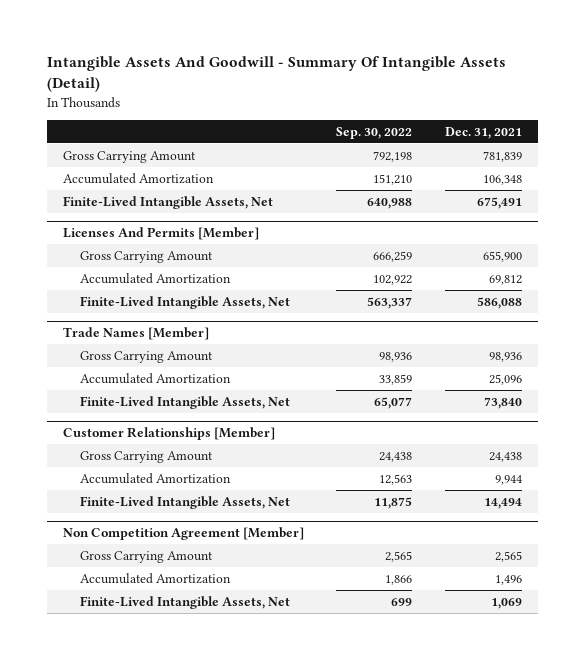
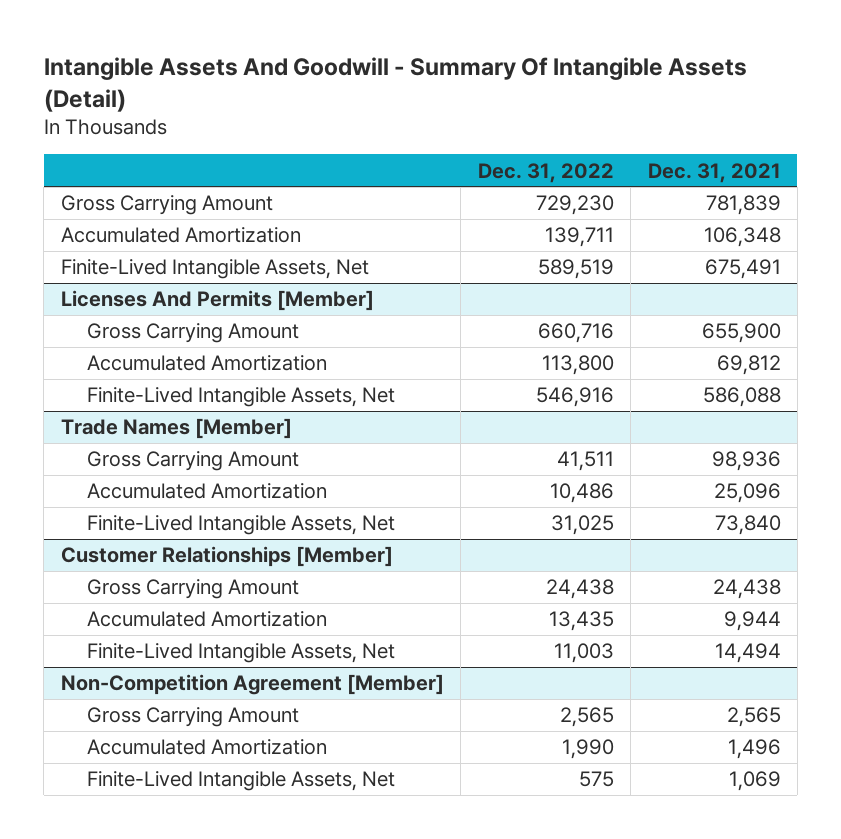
- | Sep. 30, 2022 | Dec. 31, 2021
+ | Dec. 31, 2022 | Dec. 31, 2021
- Non Competition Agreement [Member]
+ Non-Competition Agreement [Member]

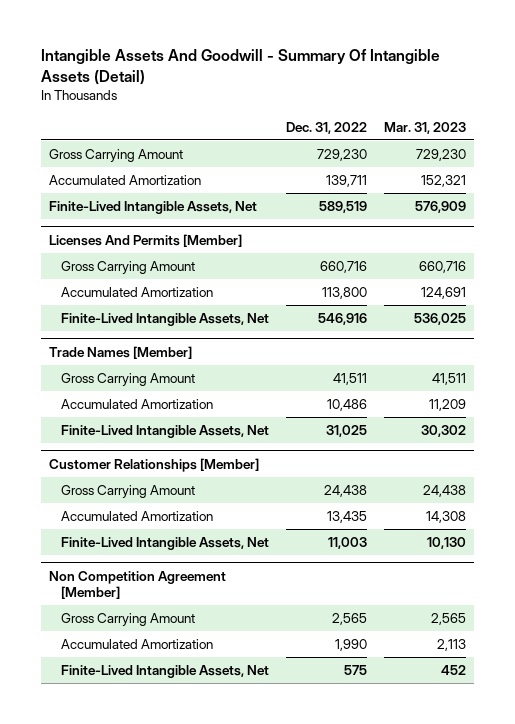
- | Dec. 31, 2022 | Dec. 31, 2021
+ | Dec. 31, 2022 | Mar. 31, 2023
- Non-Competition Agreement [Member]
+ Non Competition Agreement [Member]

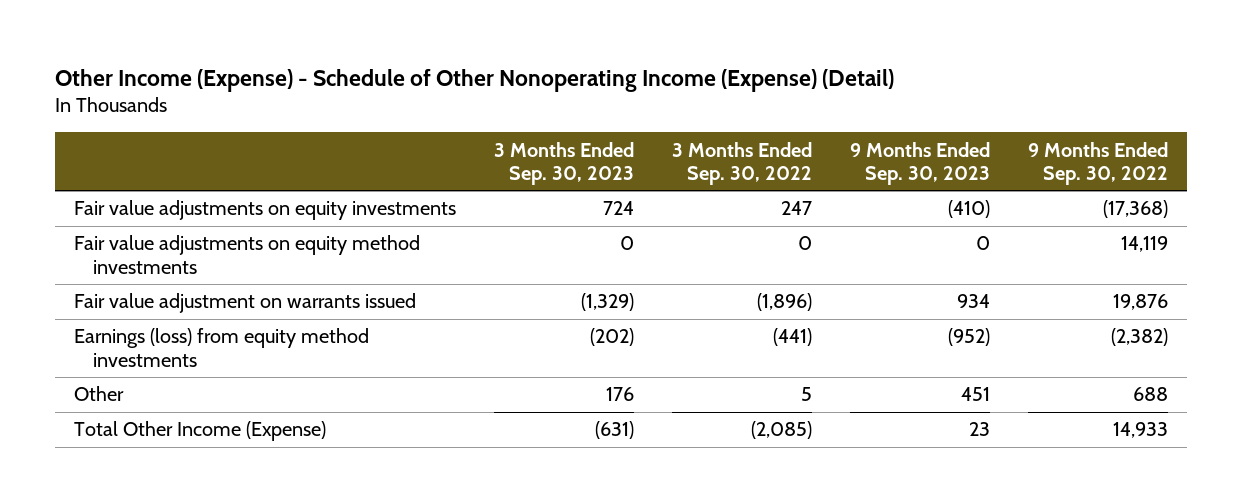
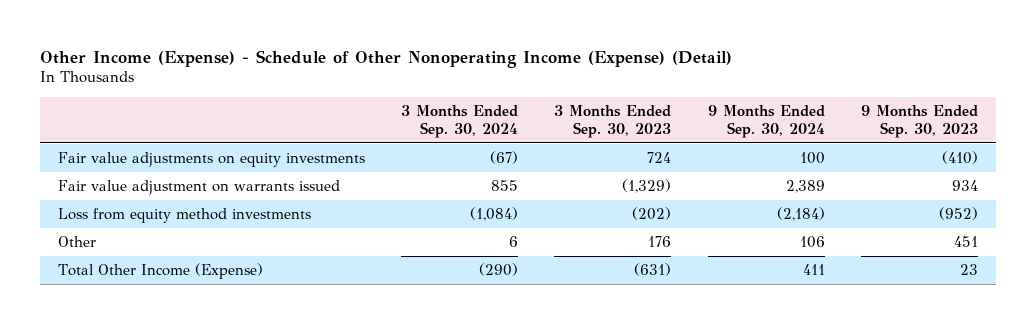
- | 3 Months Ended Sep. 30, 2023 | 3 Months Ended Sep. 30, 2022 | 9 Months Ended Sep. 30, 2023 | 9 Months Ended Sep. 30, 2022
+ | 3 Months Ended Sep. 30, 2024 | 3 Months Ended Sep. 30, 2023 | 9 Months Ended Sep. 30, 2024 | 9 Months Ended Sep. 30, 2023
- Fair value adjustments on equity method investments | 0 | 0 | 0 | 14,119
- Earnings (loss) from equity method investments | (202) | (441) | (952) | (2,382)
+ Loss from equity method investments | (1,084) | (202) | (2,184) | (952)

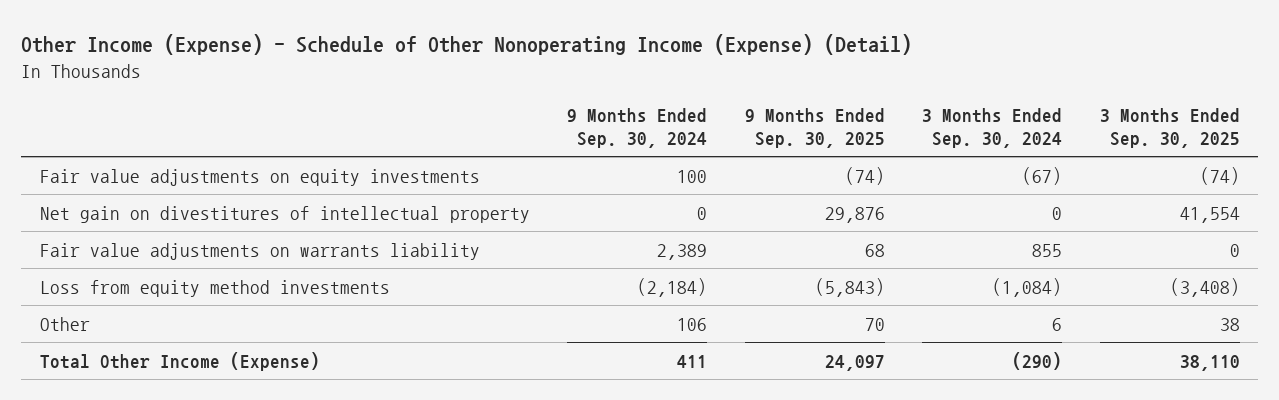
- | 3 Months Ended Sep. 30, 2024 | 3 Months Ended Sep. 30, 2023 | 9 Months Ended Sep. 30, 2024 | 9 Months Ended Sep. 30, 2023
+ | 9 Months Ended Sep. 30, 2024 | 9 Months Ended Sep. 30, 2025 | 3 Months Ended Sep. 30, 2024 | 3 Months Ended Sep. 30, 2025
- Fair value adjustment on warrants issued | 855 | (1,329) | 2,389 | 934
+ Net gain on divestitures of intellectual property | 0 | 29,876 | 0 | 41,554
+ Fair value adjustments on warrants liability | 2,389 | 68 | 855 | 0

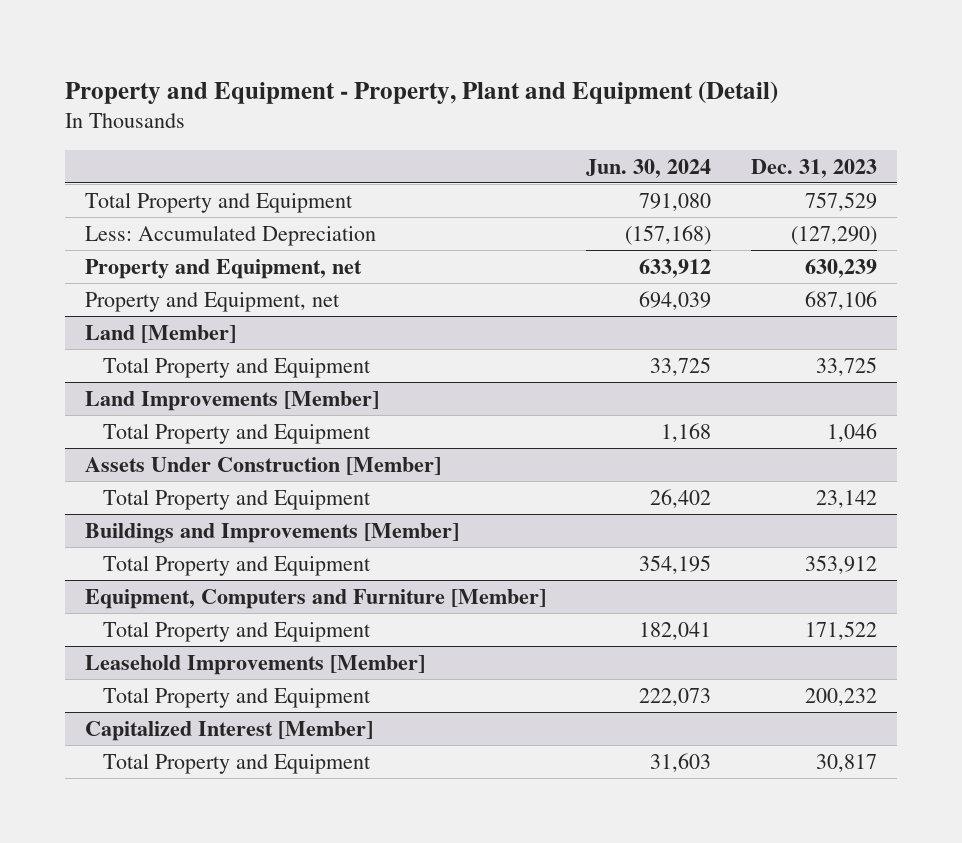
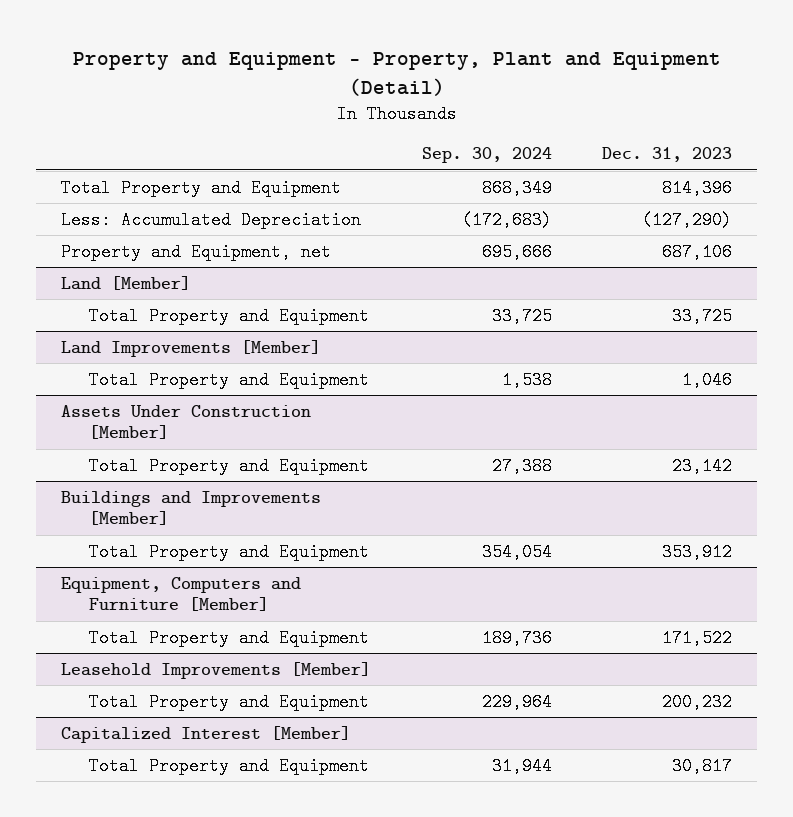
- | Jun. 30, 2024 | Dec. 31, 2023
+ | Sep. 30, 2024 | Dec. 31, 2023
- Total Property and Equipment | 791,080 | 757,529
+ Total Property and Equipment | 868,349 | 814,396
- Property and Equipment, net | 633,912 | 630,239

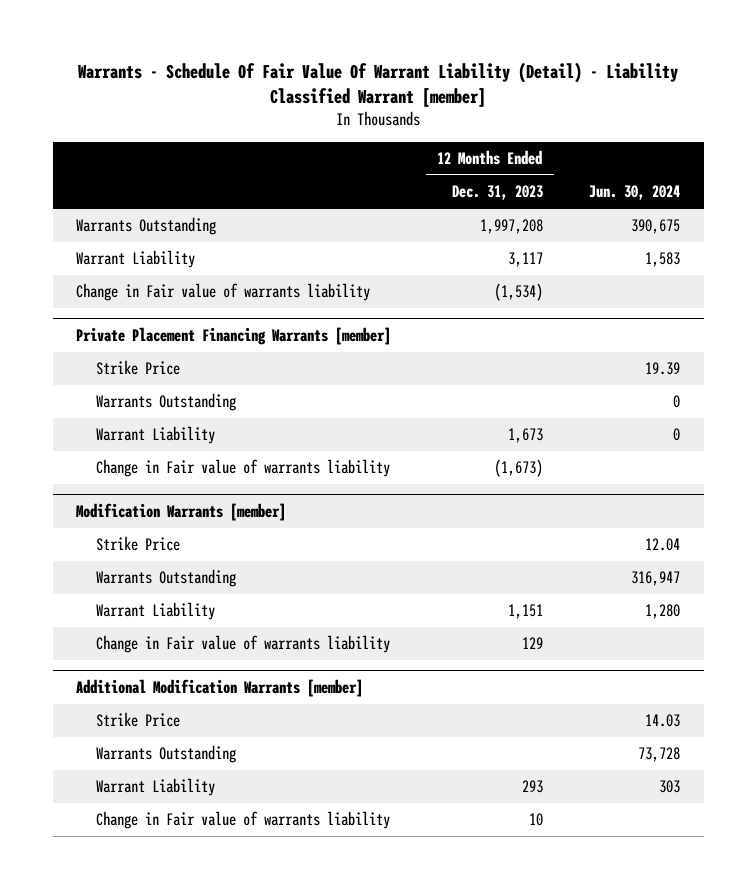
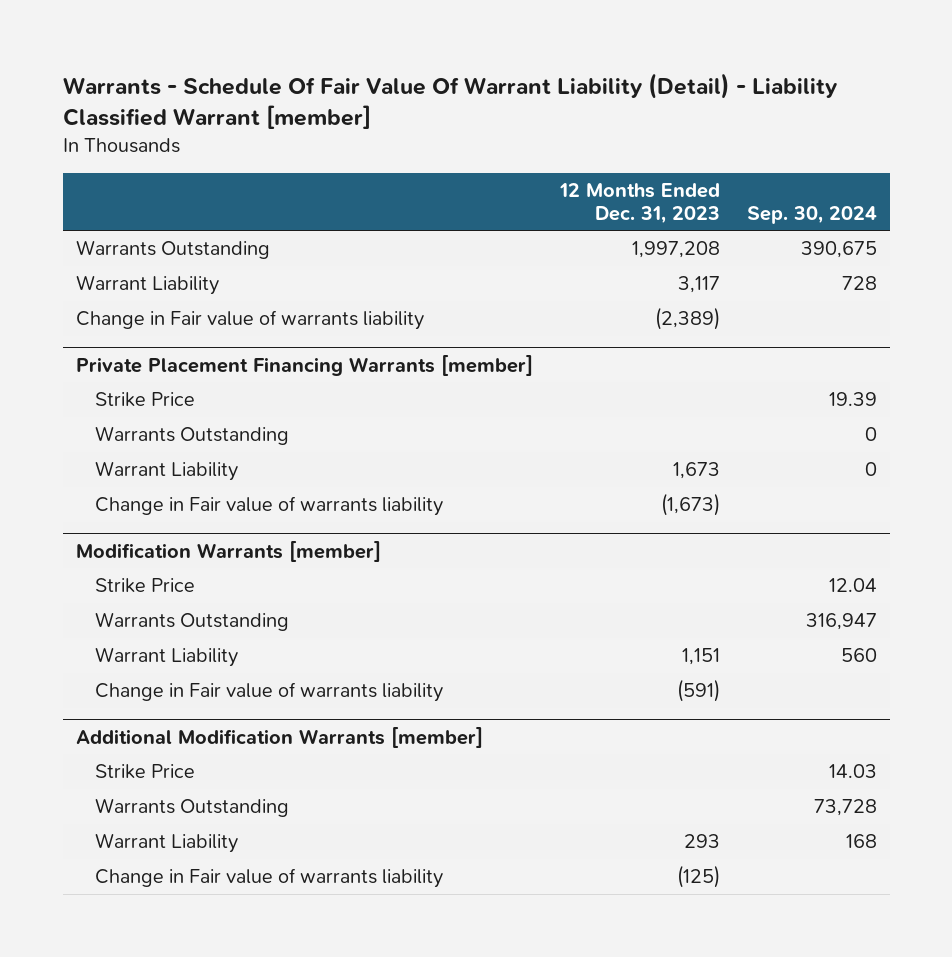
- | 12 Months Ended Dec. 31, 2023 | Jun. 30, 2024
+ | 12 Months Ended Dec. 31, 2023 | Sep. 30, 2024
- Change in Fair value of warrants liability | (1,534) |
+ Change in Fair value of warrants liability | (2,389) |
@ Modification Warrants [member]
- Change in Fair value of warrants liability | 129 |
+ Change in Fair value of warrants liability | (591) |
@ Additional Modification Warrants [member]
- Change in Fair value of warrants liability | 10 |
+ Change in Fair value of warrants liability | (125) |

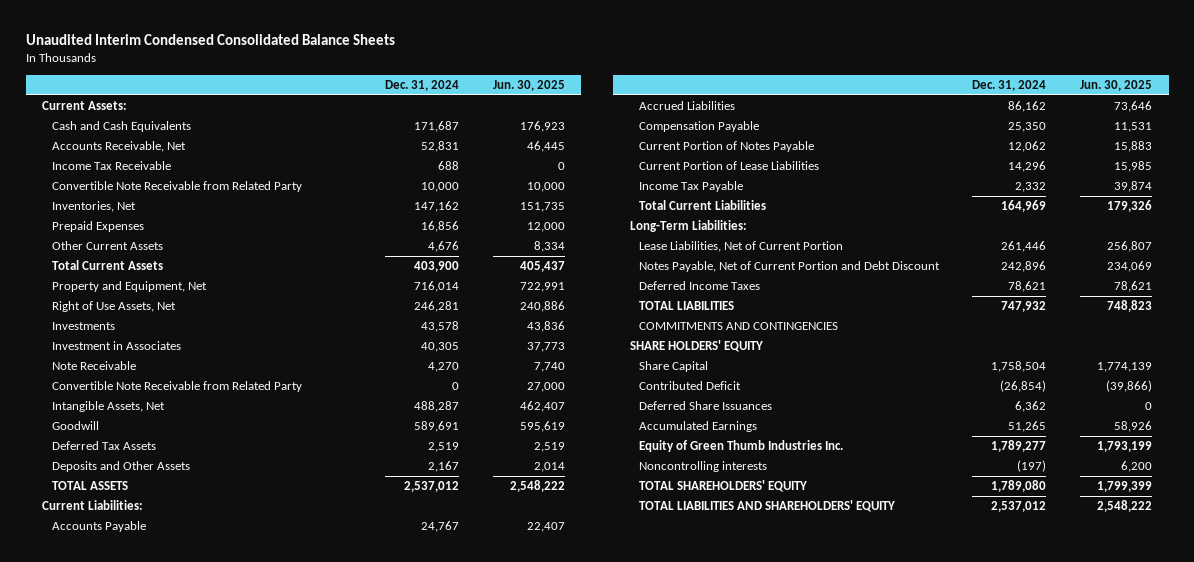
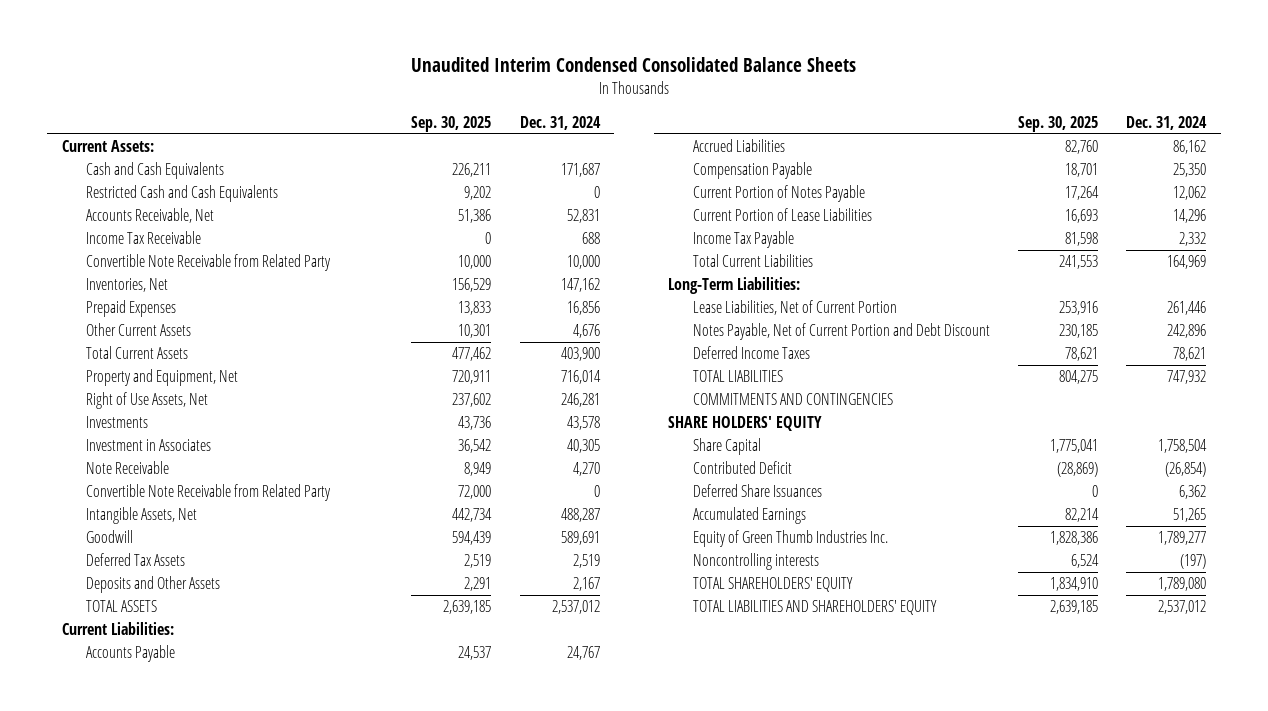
- | Dec. 31, 2024 | Jun. 30, 2025
+ | Sep. 30, 2025 | Dec. 31, 2024
+ Restricted Cash and Cash Equivalents | 9,202 | 0

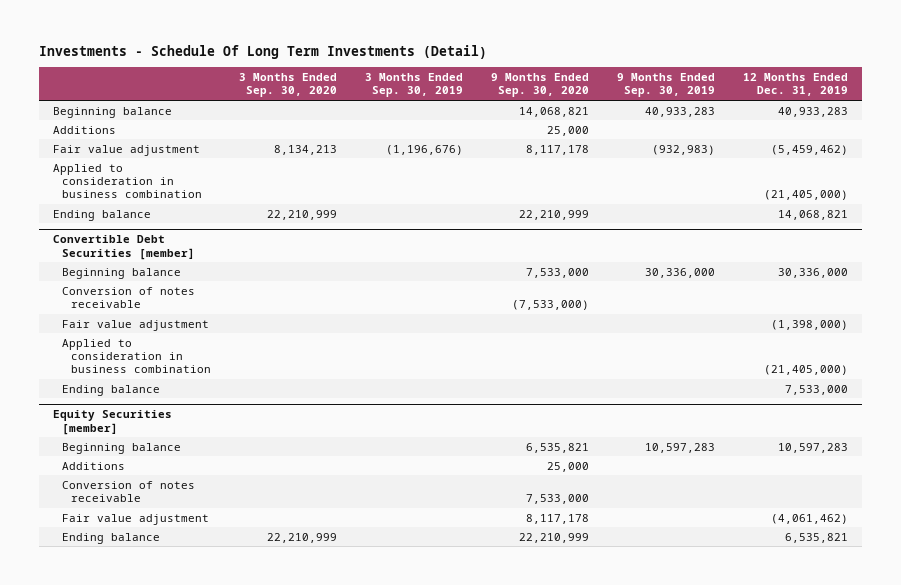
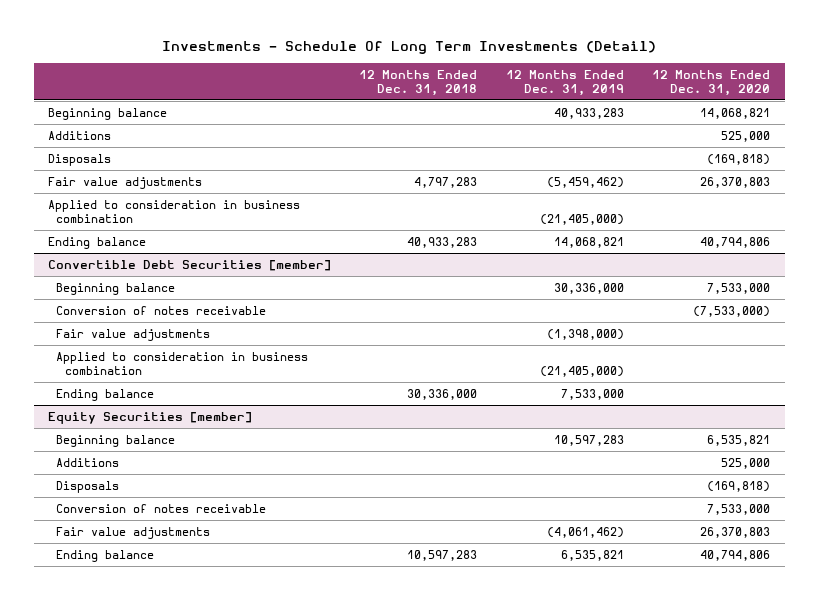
- | 3 Months Ended Sep. 30, 2020 | 3 Months Ended Sep. 30, 2019 | 9 Months Ended Sep. 30, 2020 | 9 Months Ended Sep. 30, 2019 | 12 Months Ended Dec. 31, 2019
+ | 12 Months Ended Dec. 31, 2018 | 12 Months Ended Dec. 31, 2019 | 12 Months Ended Dec. 31, 2020
- Fair value adjustment | 8,134,213 | (1,196,676) | 8,117,178 | (932,983) | (5,459,462)
+ Disposals | | | (169,818)
+ Fair value adjustments | 4,797,283 | (5,459,462) | 26,370,803
@ Convertible Debt Securities [member]
- Fair value adjustment | | | | | (1,398,000)
+ Fair value adjustments | | (1,398,000) |
@ Equity Securities [member]
+ Disposals | | | (169,818)
- Fair value adjustment | | | 8,117,178 | | (4,061,462)
+ Fair value adjustments | | (4,061,462) | 26,370,803

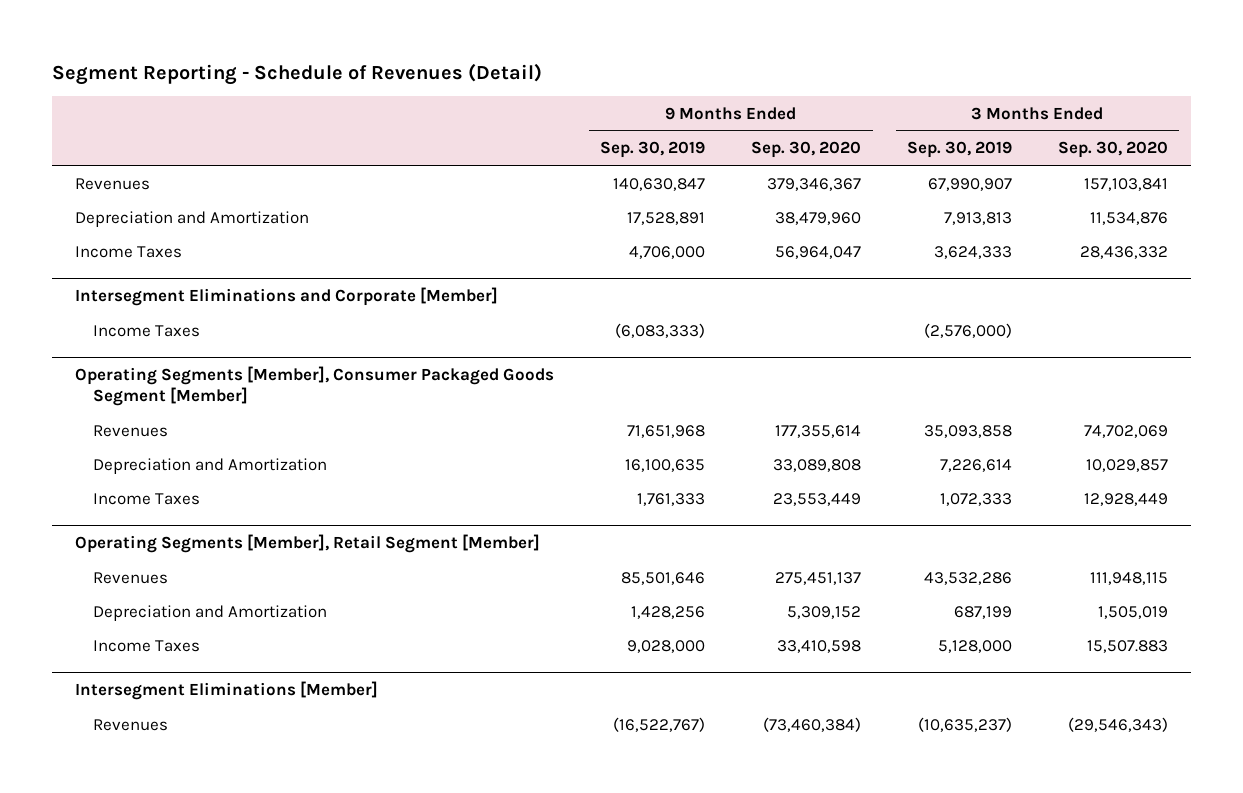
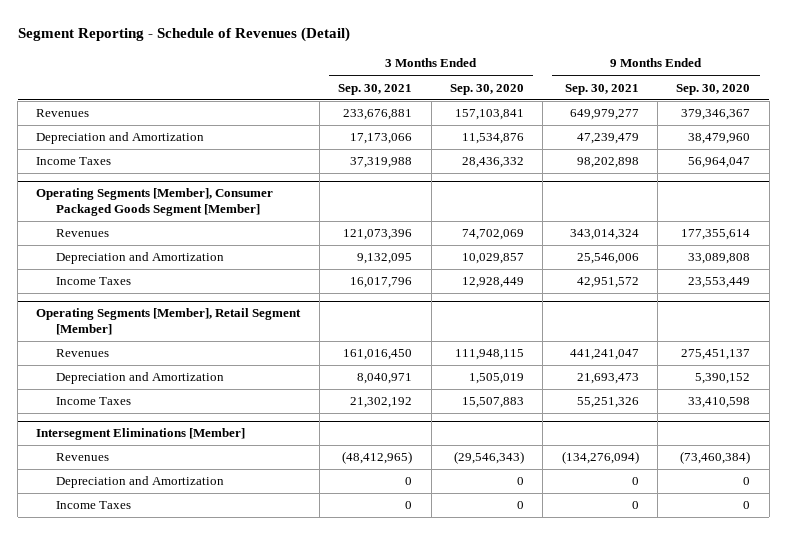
- | 9 Months Ended Sep. 30, 2019 | 9 Months Ended Sep. 30, 2020 | 3 Months Ended Sep. 30, 2019 | 3 Months Ended Sep. 30, 2020
+ | 3 Months Ended Sep. 30, 2021 | 3 Months Ended Sep. 30, 2020 | 9 Months Ended Sep. 30, 2021 | 9 Months Ended Sep. 30, 2020
- Intersegment Eliminations and Corporate [Member]
- Income Taxes | (6,083,333) | | (2,576,000) |
@ Operating Segments [Member], Retail Segment [Member]
- Depreciation and Amortization | 1,428,256 | 5,309,152 | 687,199 | 1,505,019
- Income Taxes | 9,028,000 | 33,410,598 | 5,128,000 | 15,507.883
+ Depreciation and Amortization | 8,040,971 | 1,505,019 | 21,693,473 | 5,390,152
+ Income Taxes | 21,302,192 | 15,507,883 | 55,251,326 | 33,410,598
@ Intersegment Eliminations [Member]
+ Depreciation and Amortization | 0 | 0 | 0 | 0
+ Income Taxes | 0 | 0 | 0 | 0

